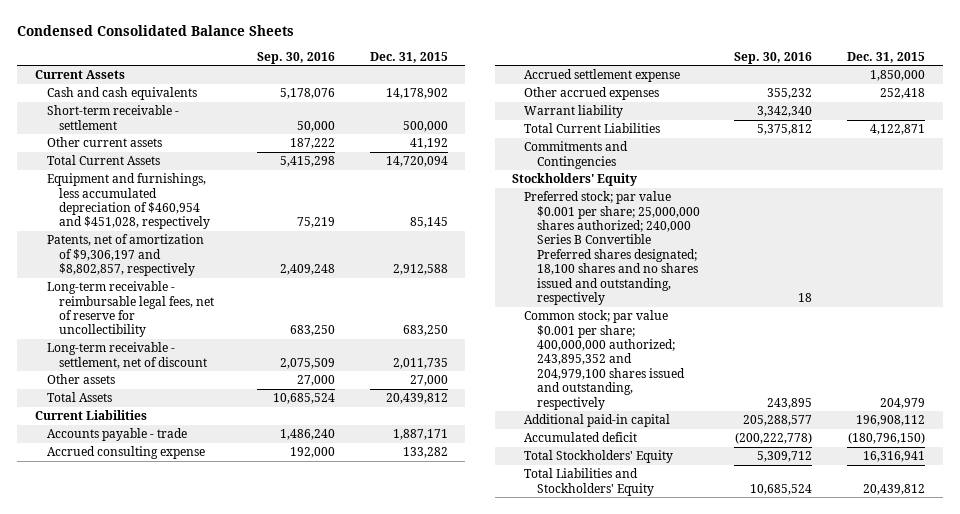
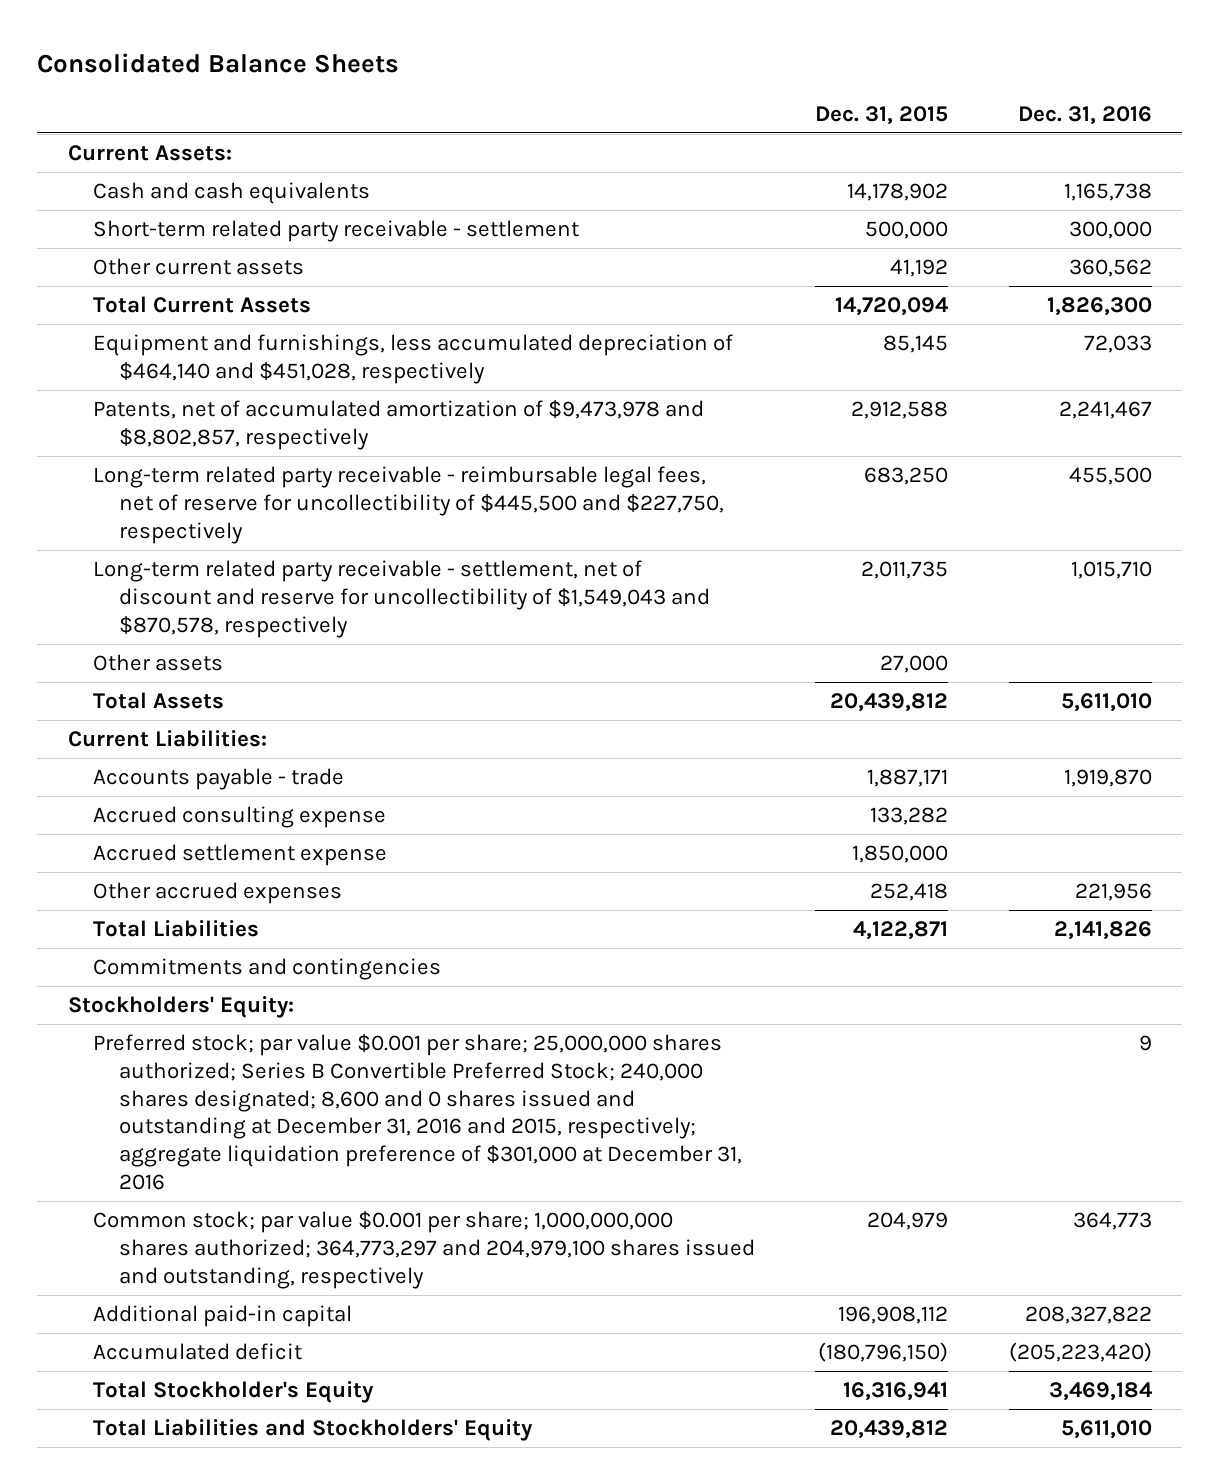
- Condensed Consolidated Balance Sheets
+ Consolidated Balance Sheets
- | Sep. 30, 2016 | Dec. 31, 2015
+ | Dec. 31, 2015 | Dec. 31, 2016
- Current Assets
+ Current Assets:
- Short-term receivable - settlement | 50,000 | 500,000
+ Short-term related party receivable - settlement | 500,000 | 300,000
- Equipment and furnishings, less accumulated depreciation of $460,954 and $451,028, respectively | 75,219 | 85,145
- Patents, net of amortization of $9,306,197 and $8,802,857, respectively | 2,409,248 | 2,912,588
- Long-term receivable - reimbursable legal fees, net of reserve for uncollectibility | 683,250 | 683,250
- Long-term receivable - settlement, net of discount | 2,075,509 | 2,011,735
+ Equipment and furnishings, less accumulated depreciation of $464,140 and $451,028, respectively | 85,145 | 72,033
+ Patents, net of accumulated amortization of $9,473,978 and $8,802,857, respectively | 2,912,588 | 2,241,467
+ Long-term related party receivable - reimbursable legal fees, net of reserve for uncollectibility of $445,500 and $227,750, respectively | 683,250 | 455,500
+ Long-term related party receivable - settlement, net of discount and reserve for uncollectibility of $1,549,043 and $870,578, respectively | 2,011,735 | 1,015,710
- Current Liabilities
+ Current Liabilities:
- Warrant liability | 3,342,340 |
- Total Current Liabilities | 5,375,812 | 4,122,871
- Commitments and Contingencies
- Stockholders' Equity
- Preferred stock; par value $0.001 per share; 25,000,000 shares authorized; 240,000 Series B Convertible Preferred shares designated; 18,100 shares and no shares issued and outstanding, respectively | 18 |
- Common stock; par value $0.001 per share; 400,000,000 authorized; 243,895,352 and 204,979,100 shares issued and outstanding, respectively | 243,895 | 204,979
+ Total Liabilities | 4,122,871 | 2,141,826
+ Commitments and contingencies
+ Stockholders' Equity:
+ Preferred stock; par value $0.001 per share; 25,000,000 shares authorized; Series B Convertible Preferred Stock; 240,000 shares designated; 8,600 and 0 shares issued and outstanding at December 31, 2016 and 2015, respectively; aggregate liquidation preference of $301,000 at December 31, 2016 | | 9
+ Common stock; par value $0.001 per share; 1,000,000,000 shares authorized; 364,773,297 and 204,979,100 shares issued and outstanding, respectively | 204,979 | 364,773
- Total Stockholders' Equity | 5,309,712 | 16,316,941
+ Total Stockholder's Equity | 16,316,941 | 3,469,184

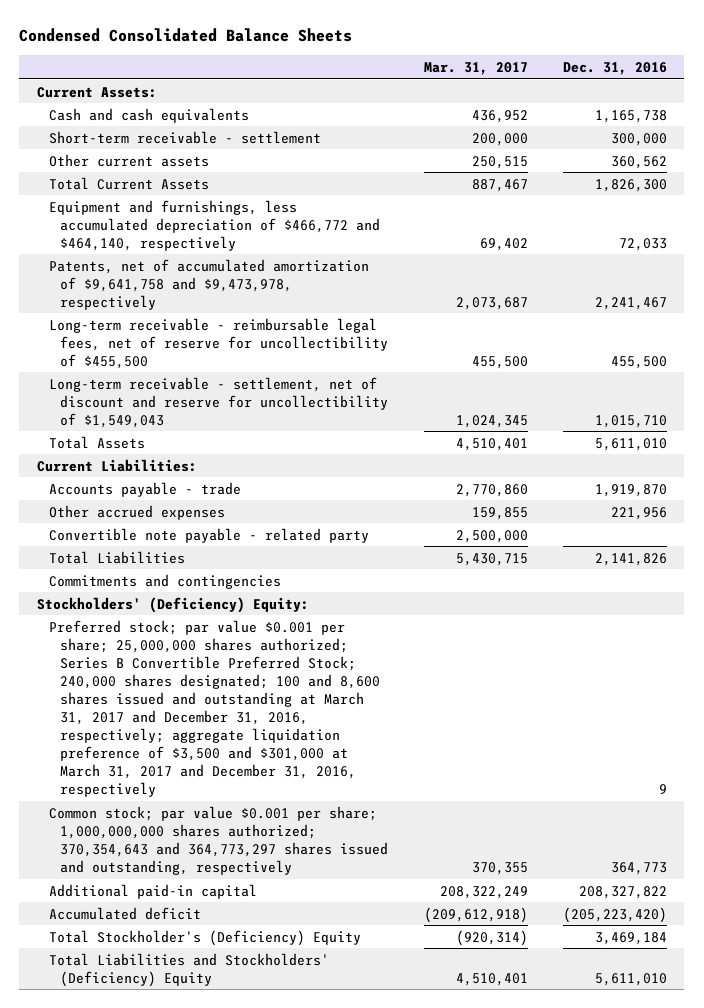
- Consolidated Balance Sheets
+ Condensed Consolidated Balance Sheets
- | Dec. 31, 2015 | Dec. 31, 2016
+ | Mar. 31, 2017 | Dec. 31, 2016
- Short-term related party receivable - settlement | 500,000 | 300,000
+ Short-term receivable - settlement | 200,000 | 300,000
- Equipment and furnishings, less accumulated depreciation of $464,140 and $451,028, respectively | 85,145 | 72,033
- Patents, net of accumulated amortization of $9,473,978 and $8,802,857, respectively | 2,912,588 | 2,241,467
- Long-term related party receivable - reimbursable legal fees, net of reserve for uncollectibility of $445,500 and $227,750, respectively | 683,250 | 455,500
- Long-term related party receivable - settlement, net of discount and reserve for uncollectibility of $1,549,043 and $870,578, respectively | 2,011,735 | 1,015,710
- Other assets | 27,000 |
+ Equipment and furnishings, less accumulated depreciation of $466,772 and $464,140, respectively | 69,402 | 72,033
+ Patents, net of accumulated amortization of $9,641,758 and $9,473,978, respectively | 2,073,687 | 2,241,467
+ Long-term receivable - reimbursable legal fees, net of reserve for uncollectibility of $455,500 | 455,500 | 455,500
+ Long-term receivable - settlement, net of discount and reserve for uncollectibility of $1,549,043 | 1,024,345 | 1,015,710
- Accrued consulting expense | 133,282 |
- Accrued settlement expense | 1,850,000 |
+ Convertible note payable - related party | 2,500,000 |
- Stockholders' Equity:
- Preferred stock; par value $0.001 per share; 25,000,000 shares authorized; Series B Convertible Preferred Stock; 240,000 shares designated; 8,600 and 0 shares issued and outstanding at December 31, 2016 and 2015, respectively; aggregate liquidation preference of $301,000 at December 31, 2016 | | 9
- Common stock; par value $0.001 per share; 1,000,000,000 shares authorized; 364,773,297 and 204,979,100 shares issued and outstanding, respectively | 204,979 | 364,773
+ Stockholders' (Deficiency) Equity:
+ Preferred stock; par value $0.001 per share; 25,000,000 shares authorized; Series B Convertible Preferred Stock; 240,000 shares designated; 100 and 8,600 shares issued and outstanding at March 31, 2017 and December 31, 2016, respectively; aggregate liquidation preference of $3,500 and $301,000 at March 31, 2017 and December 31, 2016, respectively | | 9
+ Common stock; par value $0.001 per share; 1,000,000,000 shares authorized; 370,354,643 and 364,773,297 shares issued and outstanding, respectively | 370,355 | 364,773
- Total Stockholder's Equity | 16,316,941 | 3,469,184
- Total Liabilities and Stockholders' Equity | 20,439,812 | 5,611,010
+ Total Stockholder's (Deficiency) Equity | (920,314) | 3,469,184
+ Total Liabilities and Stockholders' (Deficiency) Equity | 4,510,401 | 5,611,010

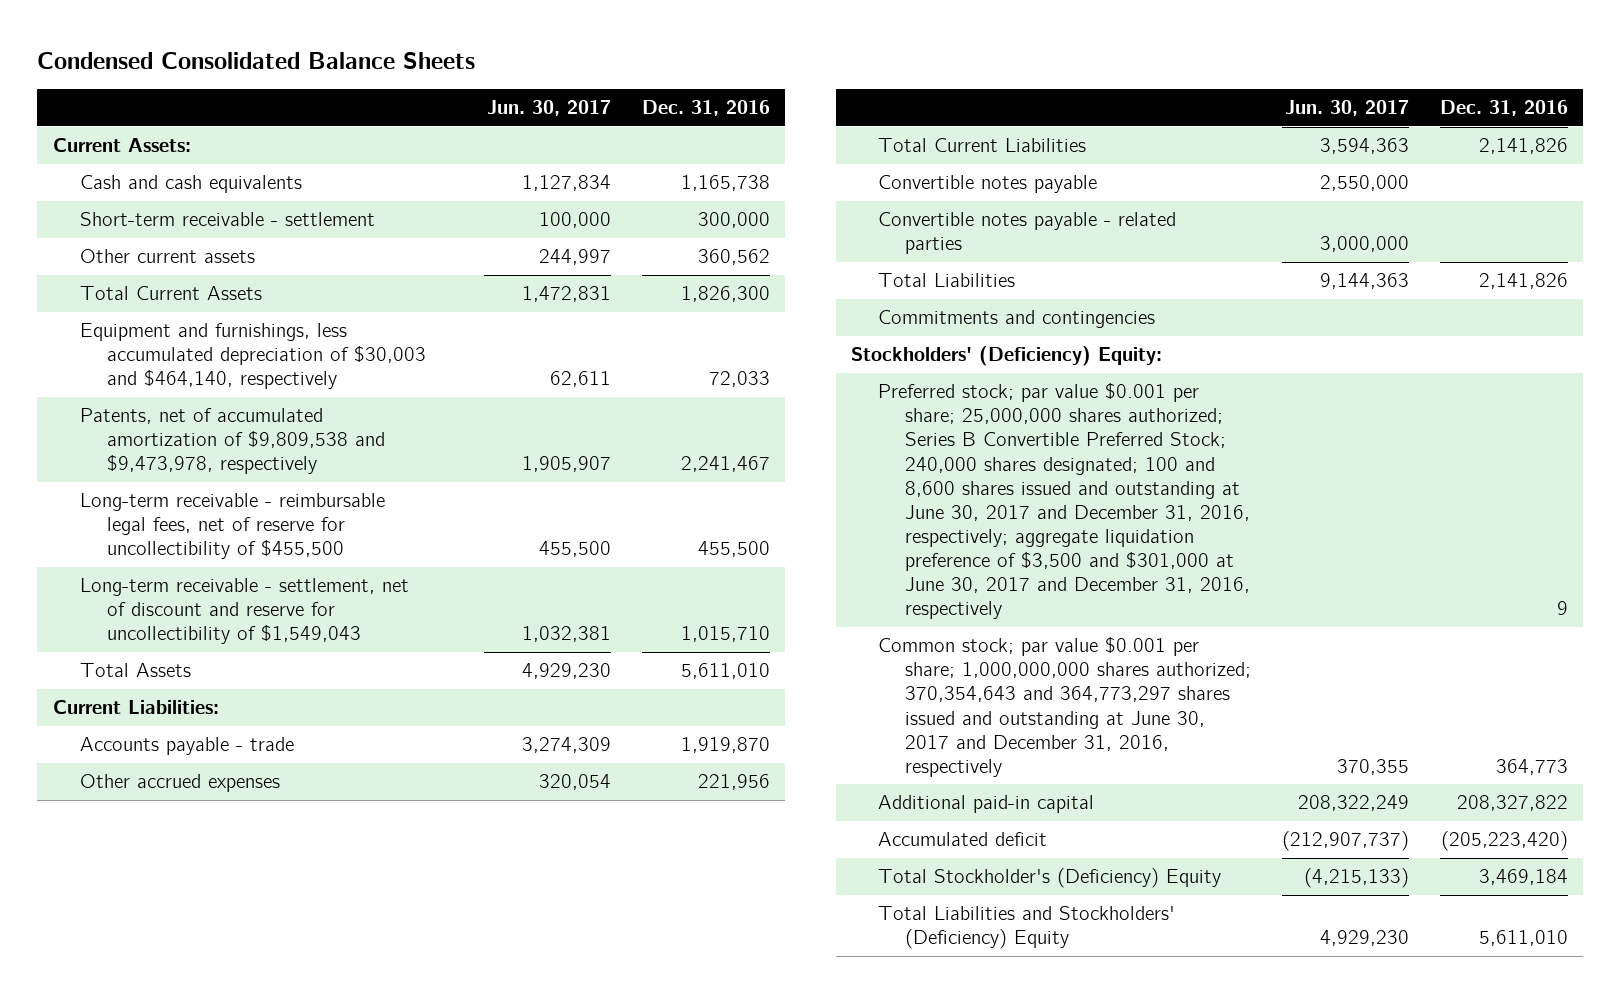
- | Mar. 31, 2017 | Dec. 31, 2016
+ | Jun. 30, 2017 | Dec. 31, 2016
- Equipment and furnishings, less accumulated depreciation of $466,772 and $464,140, respectively | 69,402 | 72,033
- Patents, net of accumulated amortization of $9,641,758 and $9,473,978, respectively | 2,073,687 | 2,241,467
+ Equipment and furnishings, less accumulated depreciation of $30,003 and $464,140, respectively | 62,611 | 72,033
+ Patents, net of accumulated amortization of $9,809,538 and $9,473,978, respectively | 1,905,907 | 2,241,467
- Convertible note payable - related party | 2,500,000 |
+ Total Current Liabilities | 3,594,363 | 2,141,826
+ Convertible notes payable | 2,550,000 |
+ Convertible notes payable - related parties | 3,000,000 |
- Preferred stock; par value $0.001 per share; 25,000,000 shares authorized; Series B Convertible Preferred Stock; 240,000 shares designated; 100 and 8,600 shares issued and outstanding at March 31, 2017 and December 31, 2016, respectively; aggregate liquidation preference of $3,500 and $301,000 at March 31, 2017 and December 31, 2016, respectively | | 9
- Common stock; par value $0.001 per share; 1,000,000,000 shares authorized; 370,354,643 and 364,773,297 shares issued and outstanding, respectively | 370,355 | 364,773
+ Preferred stock; par value $0.001 per share; 25,000,000 shares authorized; Series B Convertible Preferred Stock; 240,000 shares designated; 100 and 8,600 shares issued and outstanding at June 30, 2017 and December 31, 2016, respectively; aggregate liquidation preference of $3,500 and $301,000 at June 30, 2017 and December 31, 2016, respectively | | 9
+ Common stock; par value $0.001 per share; 1,000,000,000 shares authorized; 370,354,643 and 364,773,297 shares issued and outstanding at June 30, 2017 and December 31, 2016, respectively | 370,355 | 364,773

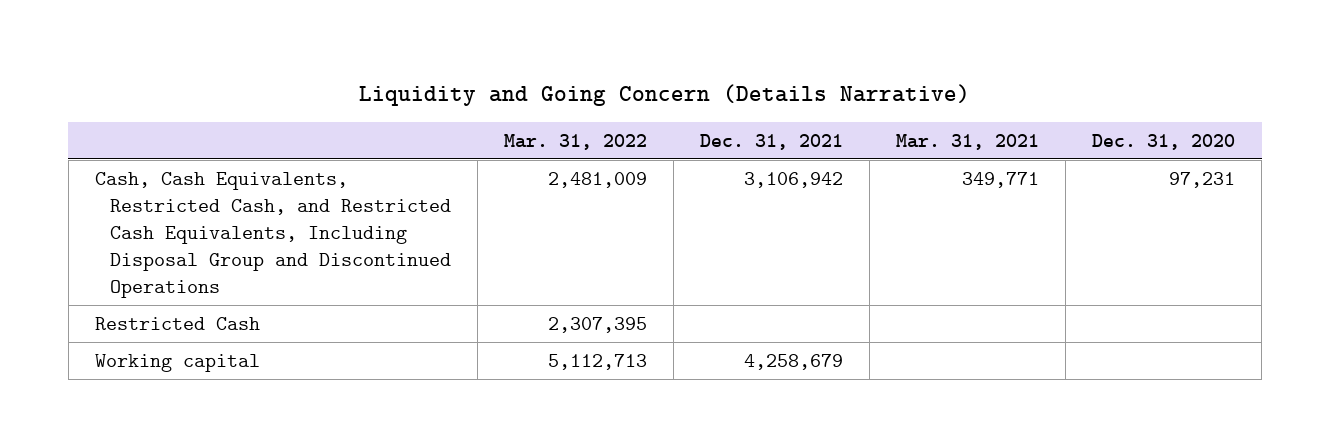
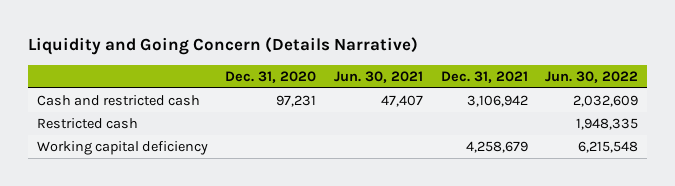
- | Mar. 31, 2022 | Dec. 31, 2021 | Mar. 31, 2021 | Dec. 31, 2020
+ | Dec. 31, 2020 | Jun. 30, 2021 | Dec. 31, 2021 | Jun. 30, 2022
- Cash, Cash Equivalents, Restricted Cash, and Restricted Cash Equivalents, Including Disposal Group and Discontinued Operations | 2,481,009 | 3,106,942 | 349,771 | 97,231
- Restricted Cash | 2,307,395 | | |
- Working capital | 5,112,713 | 4,258,679 | |
+ Cash and restricted cash | 97,231 | 47,407 | 3,106,942 | 2,032,609
+ Restricted cash | | | | 1,948,335
+ Working capital deficiency | | | 4,258,679 | 6,215,548

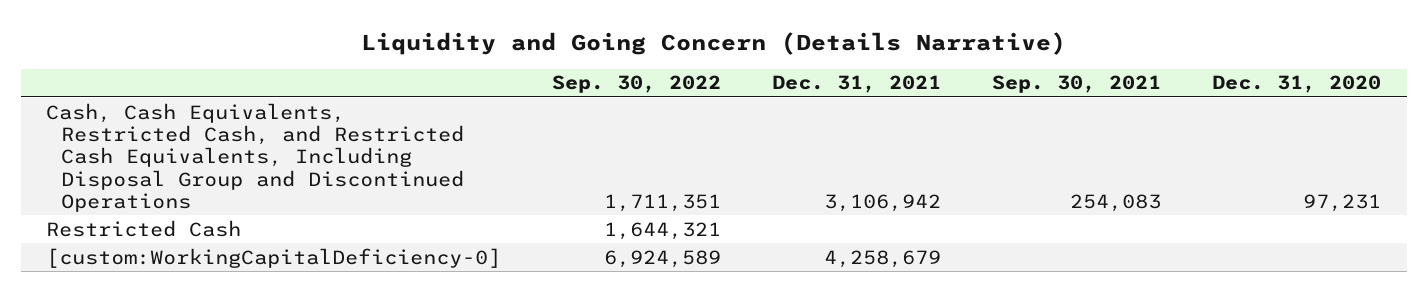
- | Dec. 31, 2020 | Jun. 30, 2021 | Dec. 31, 2021 | Jun. 30, 2022
+ | Sep. 30, 2022 | Dec. 31, 2021 | Sep. 30, 2021 | Dec. 31, 2020
- Cash and restricted cash | 97,231 | 47,407 | 3,106,942 | 2,032,609
- Restricted cash | | | | 1,948,335
- Working capital deficiency | | | 4,258,679 | 6,215,548
+ Cash, Cash Equivalents, Restricted Cash, and Restricted Cash Equivalents, Including Disposal Group and Discontinued Operations | 1,711,351 | 3,106,942 | 254,083 | 97,231
+ Restricted Cash | 1,644,321 | | |
+ [custom:WorkingCapitalDeficiency-0] | 6,924,589 | 4,258,679 | |

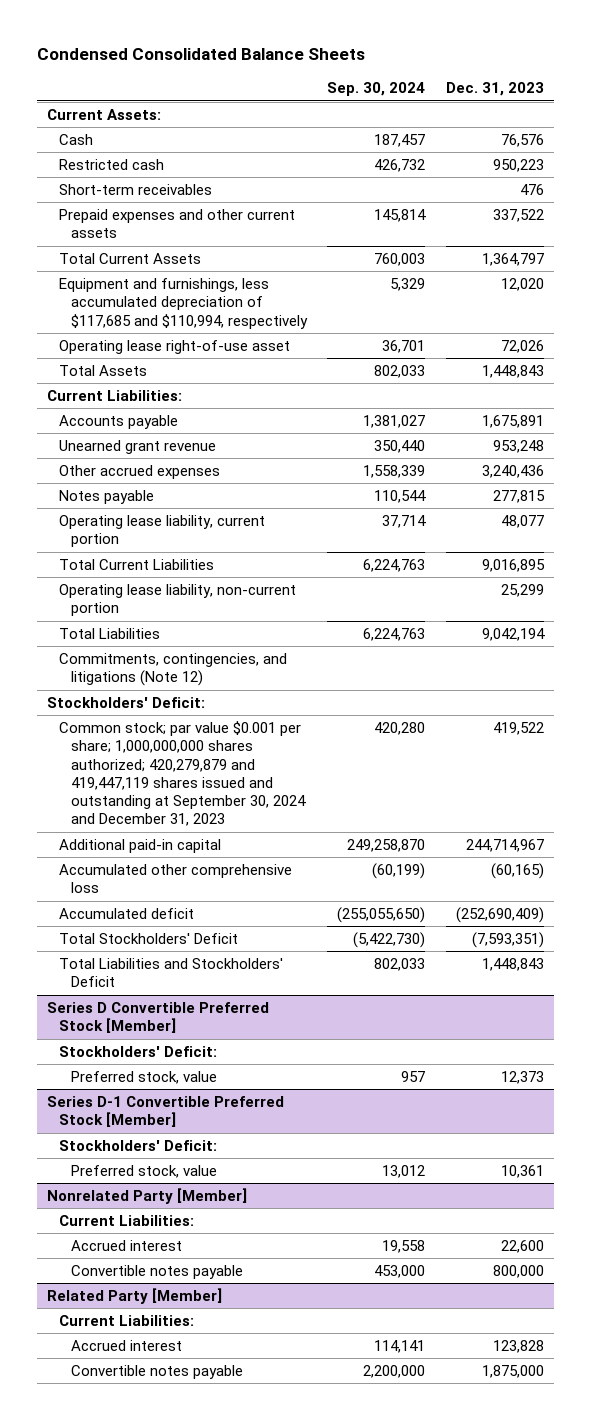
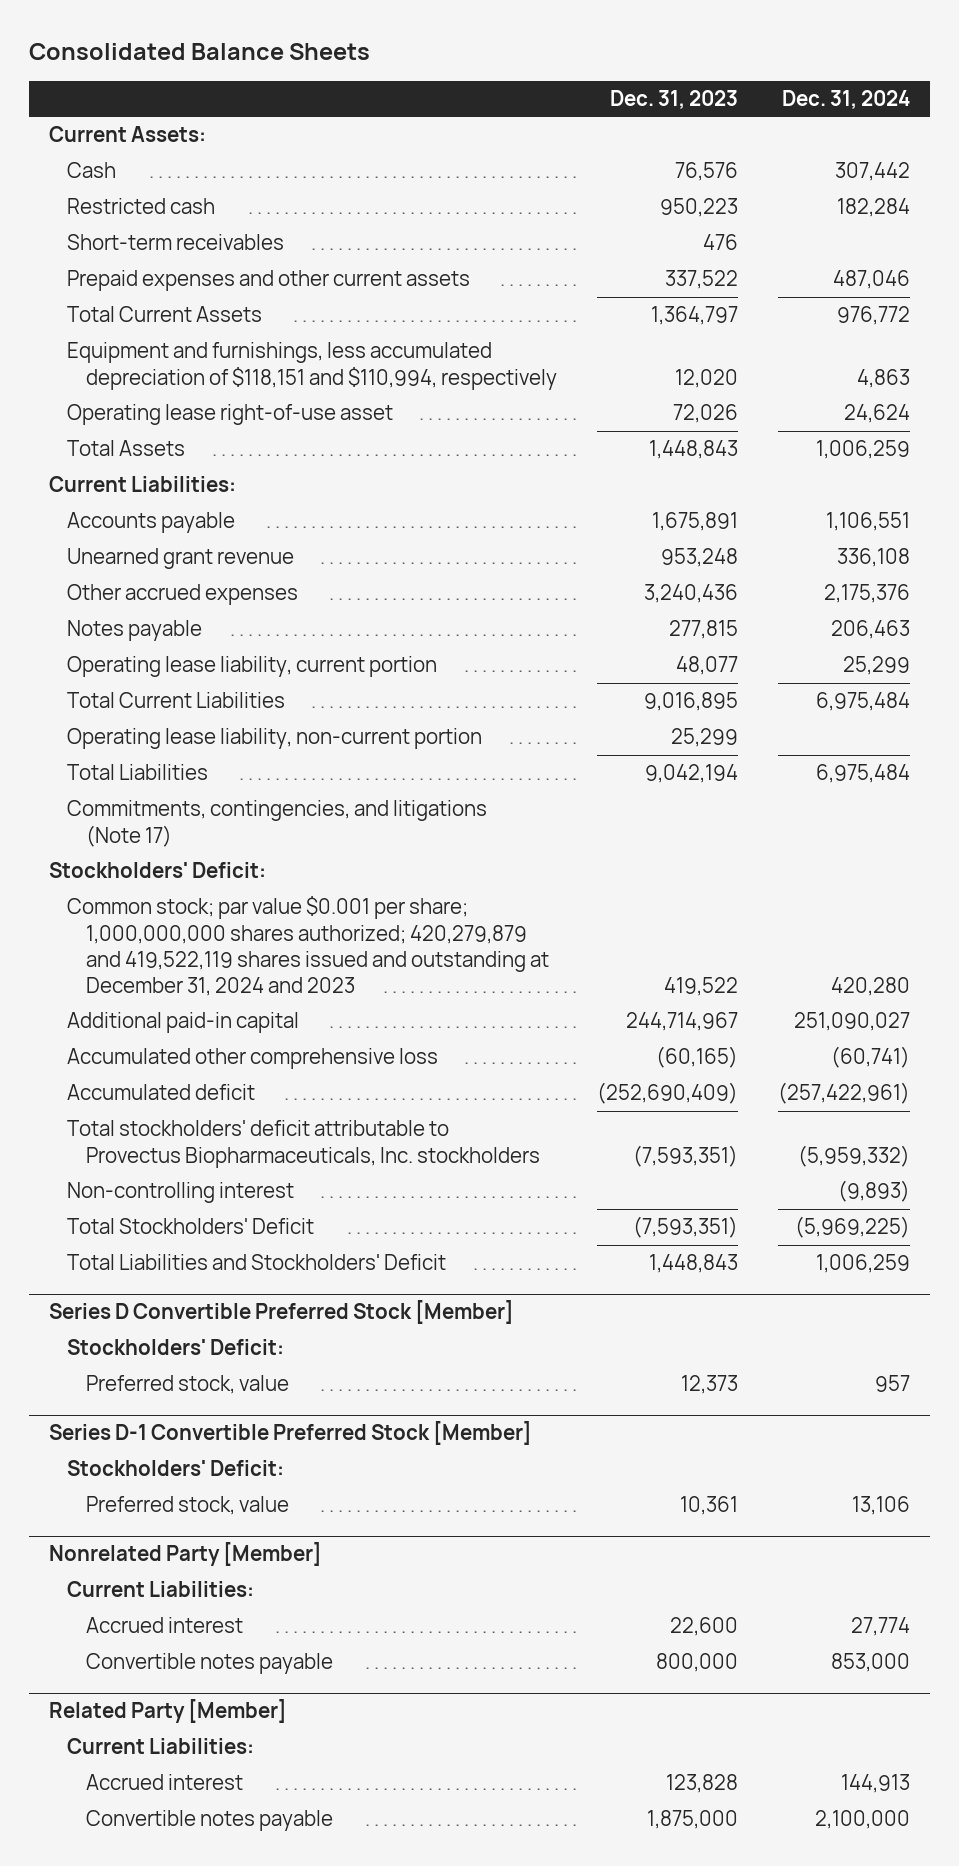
- Condensed Consolidated Balance Sheets
+ Consolidated Balance Sheets
- | Sep. 30, 2024 | Dec. 31, 2023
+ | Dec. 31, 2023 | Dec. 31, 2024
- Equipment and furnishings, less accumulated depreciation of $117,685 and $110,994, respectively | 5,329 | 12,020
+ Equipment and furnishings, less accumulated depreciation of $118,151 and $110,994, respectively | 12,020 | 4,863
- Commitments, contingencies, and litigations (Note 12)
+ Commitments, contingencies, and litigations (Note 17)
- Common stock; par value $0.001 per share; 1,000,000,000 shares authorized; 420,279,879 and 419,447,119 shares issued and outstanding at September 30, 2024 and December 31, 2023 | 420,280 | 419,522
+ Common stock; par value $0.001 per share; 1,000,000,000 shares authorized; 420,279,879 and 419,522,119 shares issued and outstanding at December 31, 2024 and 2023 | 419,522 | 420,280
+ Total stockholders' deficit attributable to Provectus Biopharmaceuticals, Inc. stockholders | (7,593,351) | (5,959,332)
+ Non-controlling interest | | (9,893)

